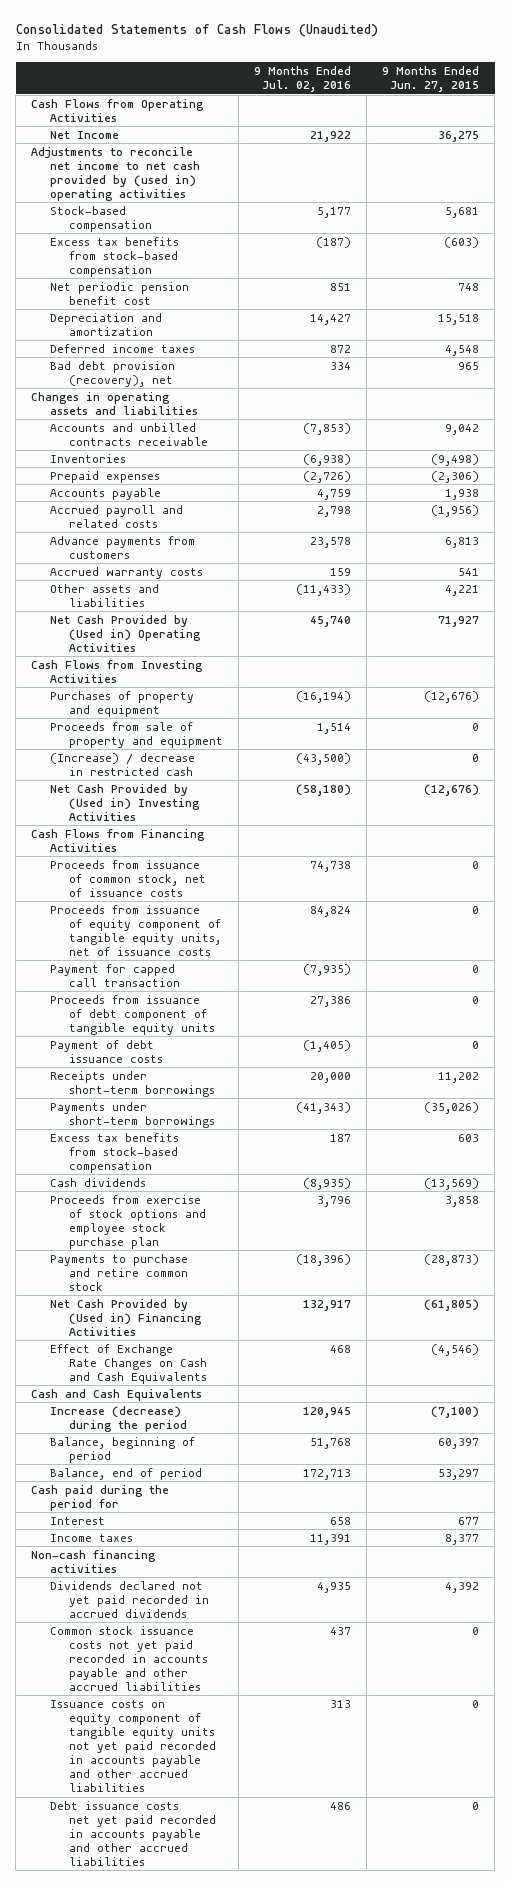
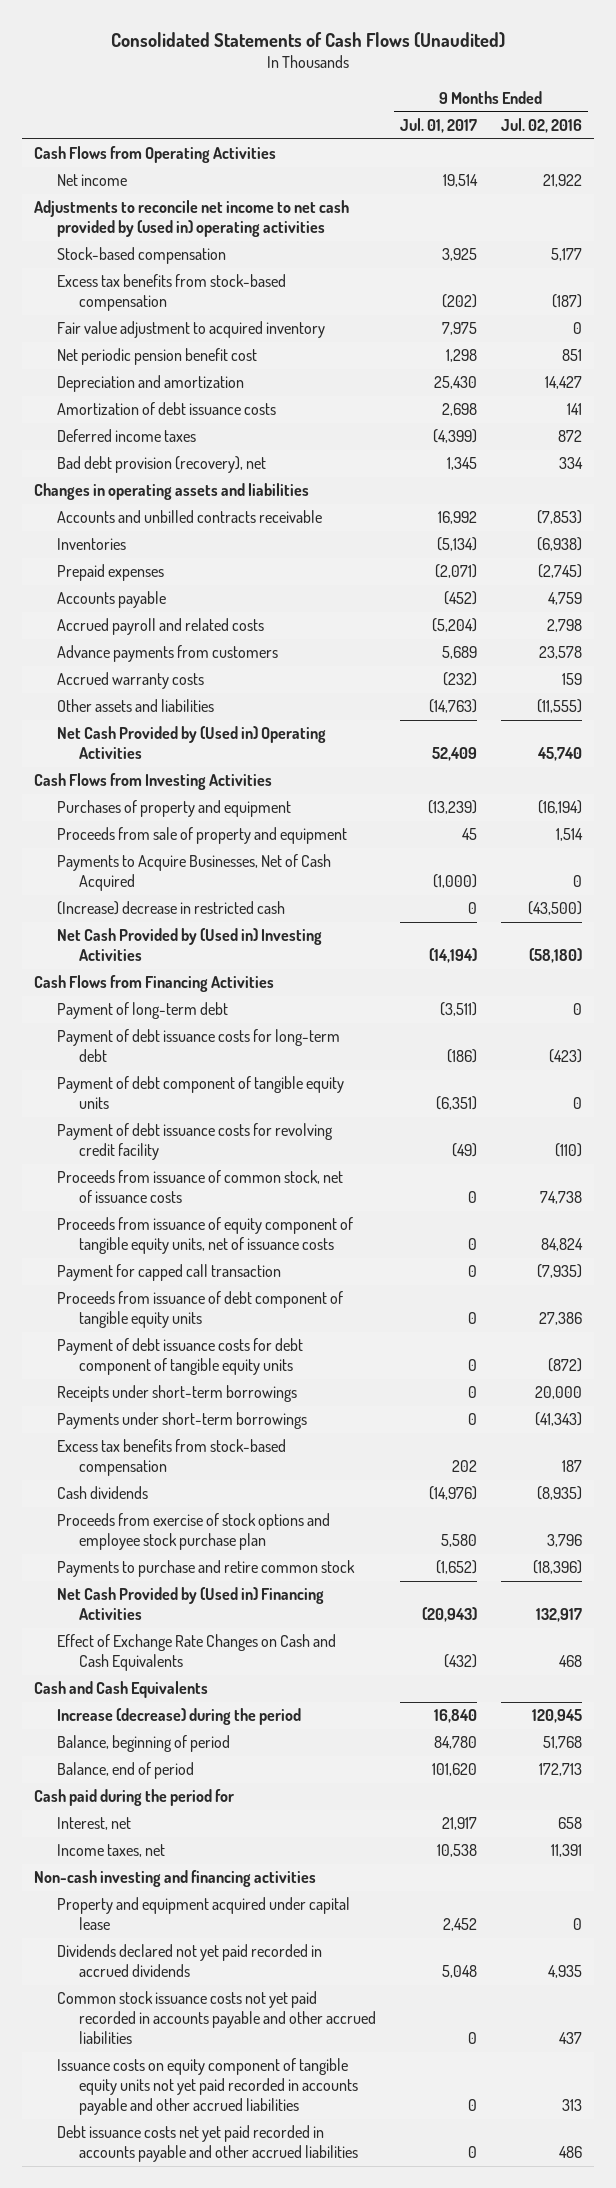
- | 9 Months Ended Jul. 02, 2016 | 9 Months Ended Jun. 27, 2015
+ | 9 Months Ended Jul. 01, 2017 | 9 Months Ended Jul. 02, 2016
- Net Income | 21,922 | 36,275
+ Net income | 19,514 | 21,922
+ Fair value adjustment to acquired inventory | 7,975 | 0
+ Amortization of debt issuance costs | 2,698 | 141
- Prepaid expenses | (2,726) | (2,306)
+ Prepaid expenses | (2,071) | (2,745)
- Other assets and liabilities | (11,433) | 4,221
+ Other assets and liabilities | (14,763) | (11,555)
- (Increase) / decrease in restricted cash | (43,500) | 0
+ Payments to Acquire Businesses, Net of Cash Acquired | (1,000) | 0
+ (Increase) decrease in restricted cash | 0 | (43,500)
+ Payment of long-term debt | (3,511) | 0
+ Payment of debt issuance costs for long-term debt | (186) | (423)
+ Payment of debt component of tangible equity units | (6,351) | 0
+ Payment of debt issuance costs for revolving credit facility | (49) | (110)
- Payment of debt issuance costs | (1,405) | 0
+ Payment of debt issuance costs for debt component of tangible equity units | 0 | (872)
- Interest | 658 | 677
- Income taxes | 11,391 | 8,377
- Non-cash financing activities
+ Interest, net | 21,917 | 658
+ Income taxes, net | 10,538 | 11,391
+ Non-cash investing and financing activities
+ Property and equipment acquired under capital lease | 2,452 | 0

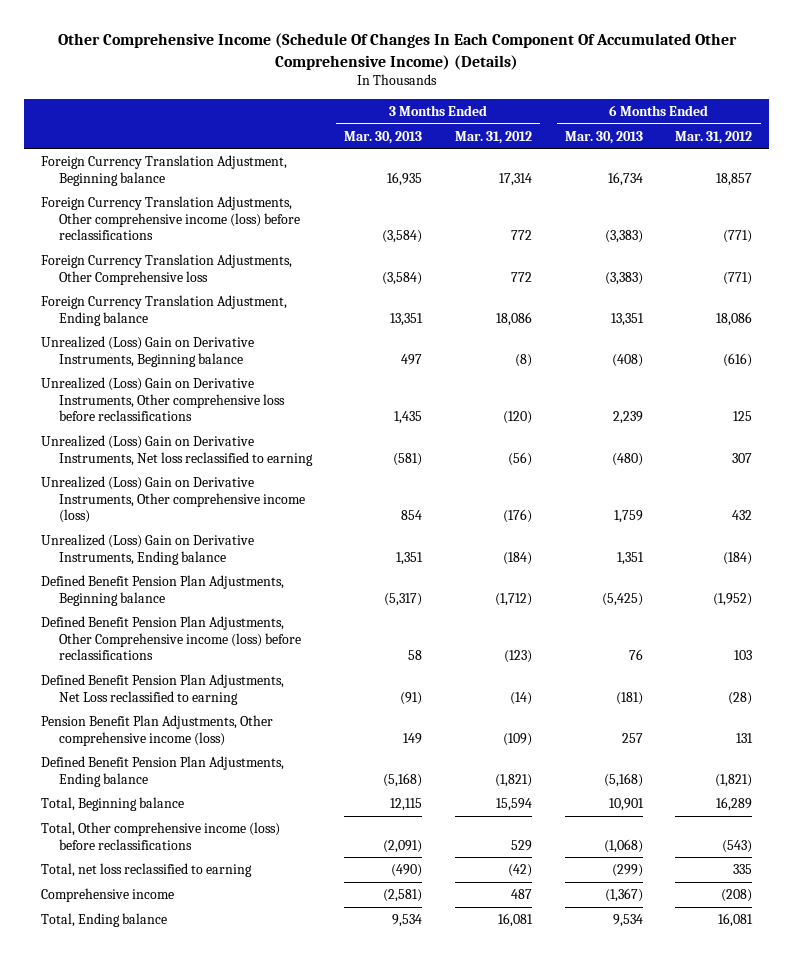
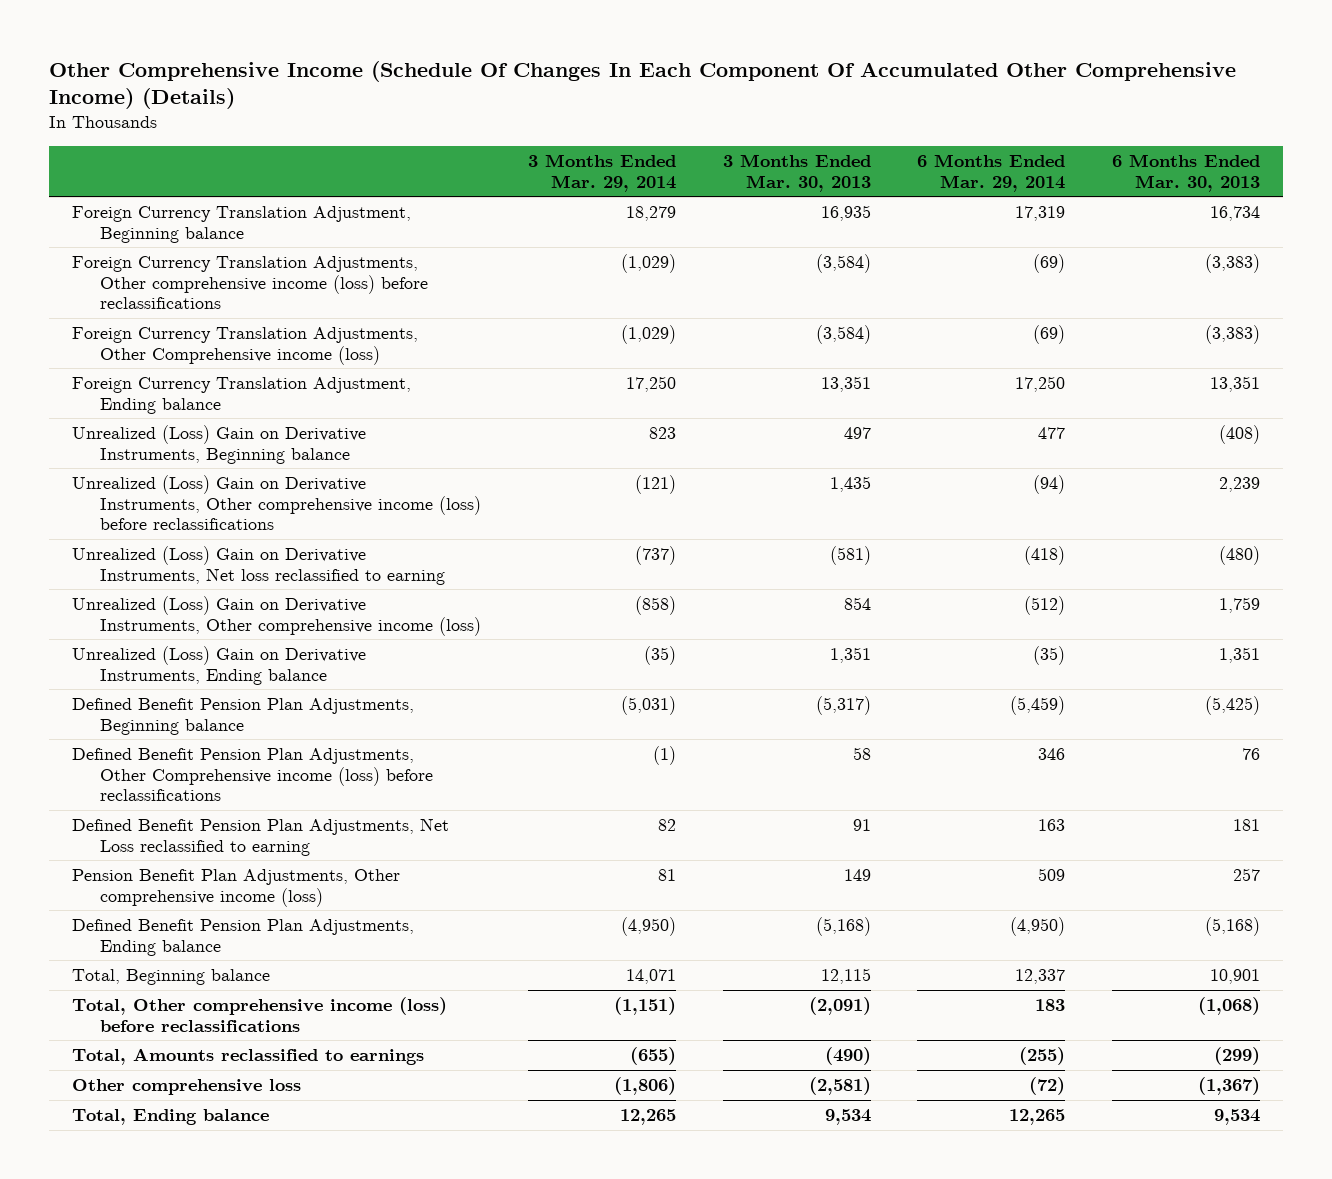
- | 3 Months Ended Mar. 30, 2013 | 3 Months Ended Mar. 31, 2012 | 6 Months Ended Mar. 30, 2013 | 6 Months Ended Mar. 31, 2012
+ | 3 Months Ended Mar. 29, 2014 | 3 Months Ended Mar. 30, 2013 | 6 Months Ended Mar. 29, 2014 | 6 Months Ended Mar. 30, 2013
- Foreign Currency Translation Adjustments, Other Comprehensive loss | (3,584) | 772 | (3,383) | (771)
+ Foreign Currency Translation Adjustments, Other Comprehensive income (loss) | (1,029) | (3,584) | (69) | (3,383)
- Unrealized (Loss) Gain on Derivative Instruments, Other comprehensive loss before reclassifications | 1,435 | (120) | 2,239 | 125
+ Unrealized (Loss) Gain on Derivative Instruments, Other comprehensive income (loss) before reclassifications | (121) | 1,435 | (94) | 2,239
- Defined Benefit Pension Plan Adjustments, Net Loss reclassified to earning | (91) | (14) | (181) | (28)
+ Defined Benefit Pension Plan Adjustments, Net Loss reclassified to earning | 82 | 91 | 163 | 181
- Total, net loss reclassified to earning | (490) | (42) | (299) | 335
- Comprehensive income | (2,581) | 487 | (1,367) | (208)
+ Total, Amounts reclassified to earnings | (655) | (490) | (255) | (299)
+ Other comprehensive loss | (1,806) | (2,581) | (72) | (1,367)

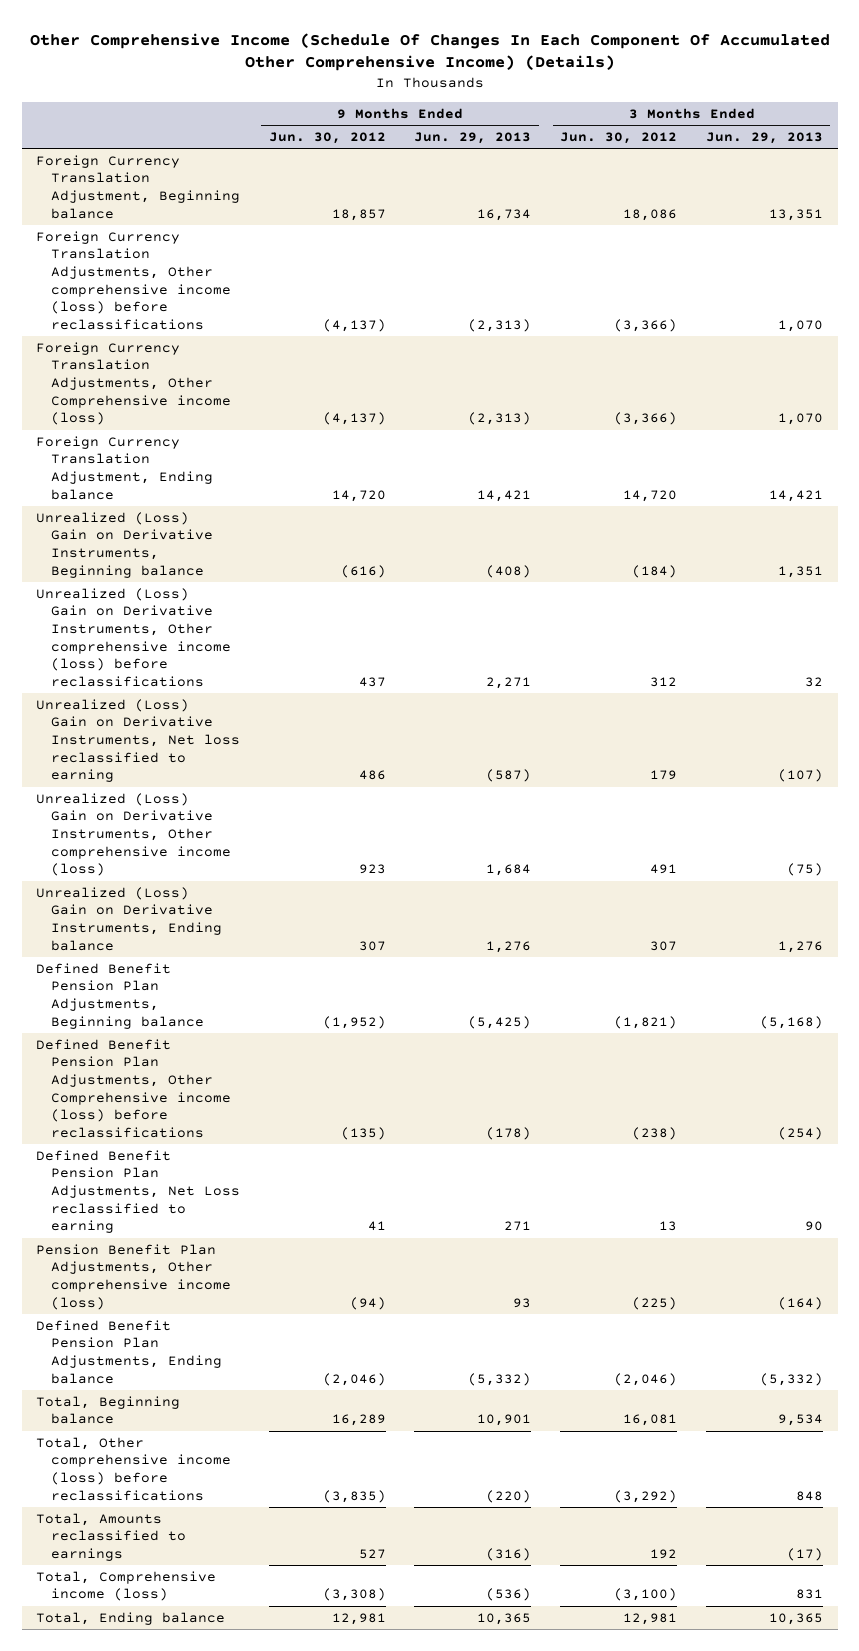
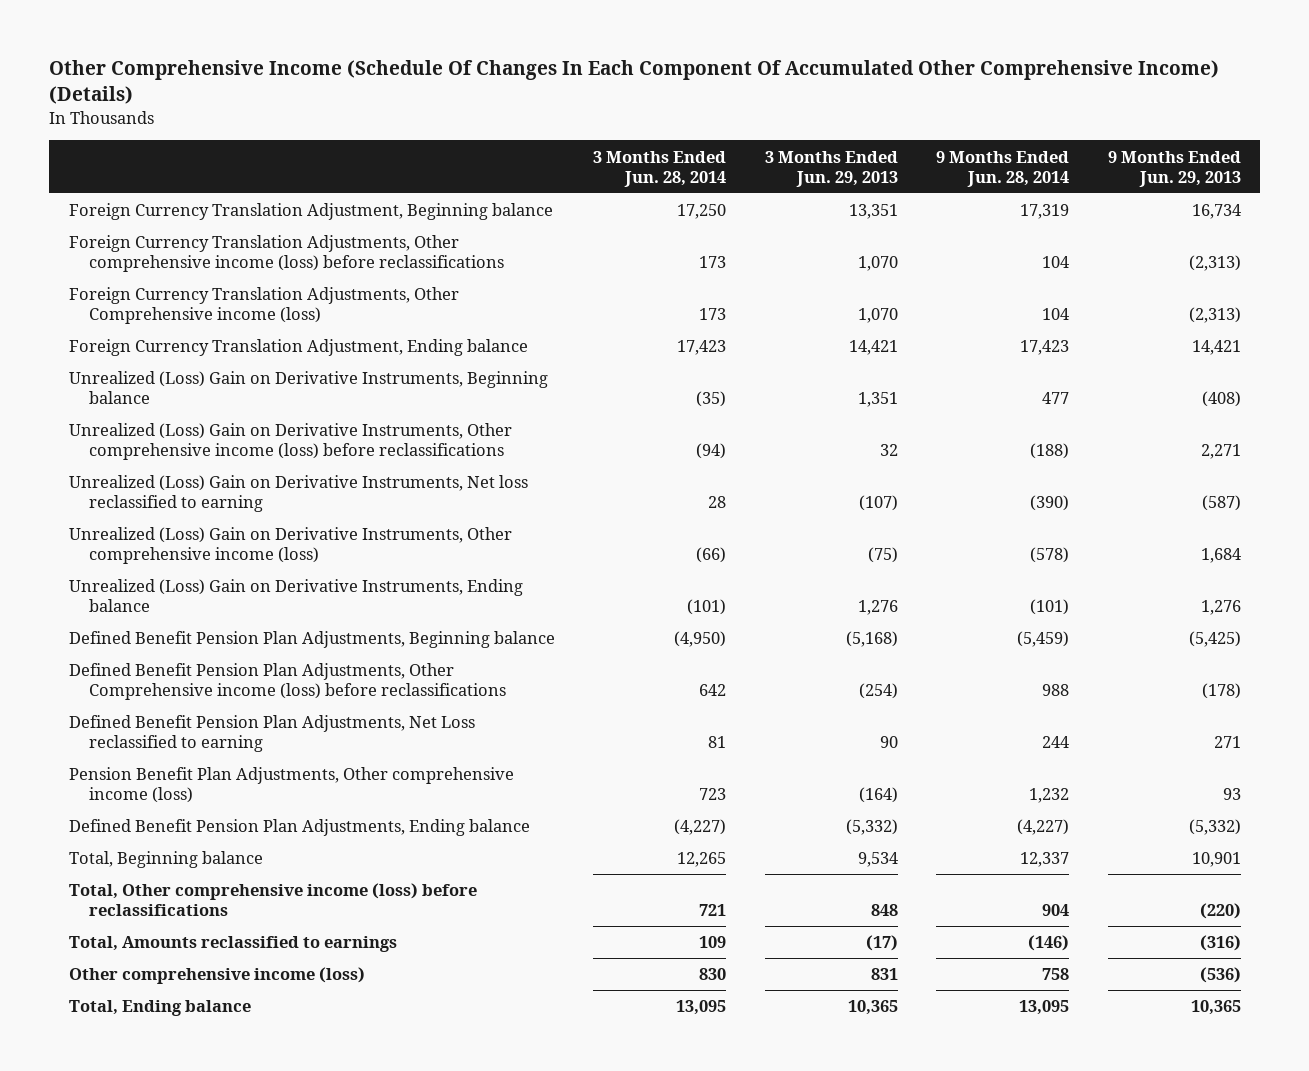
- | 9 Months Ended Jun. 30, 2012 | 9 Months Ended Jun. 29, 2013 | 3 Months Ended Jun. 30, 2012 | 3 Months Ended Jun. 29, 2013
+ | 3 Months Ended Jun. 28, 2014 | 3 Months Ended Jun. 29, 2013 | 9 Months Ended Jun. 28, 2014 | 9 Months Ended Jun. 29, 2013
- Total, Comprehensive income (loss) | (3,308) | (536) | (3,100) | 831
+ Other comprehensive income (loss) | 830 | 831 | 758 | (536)

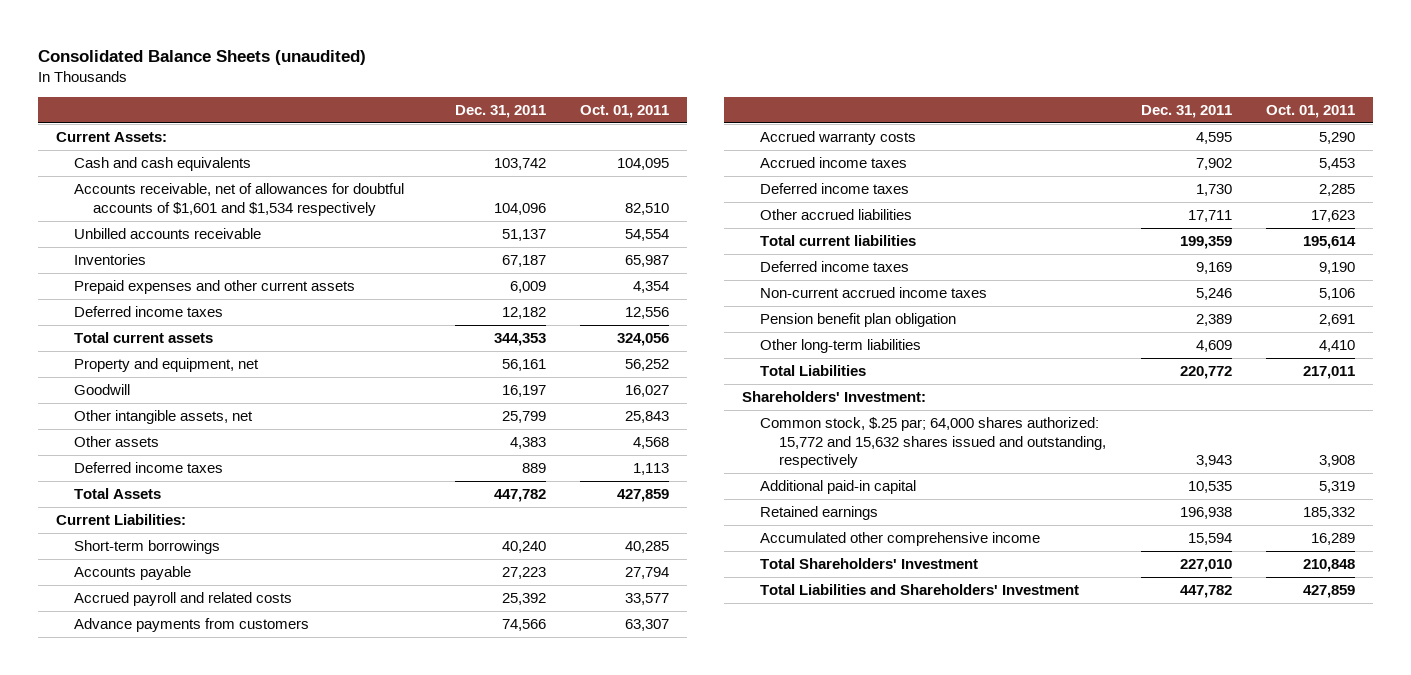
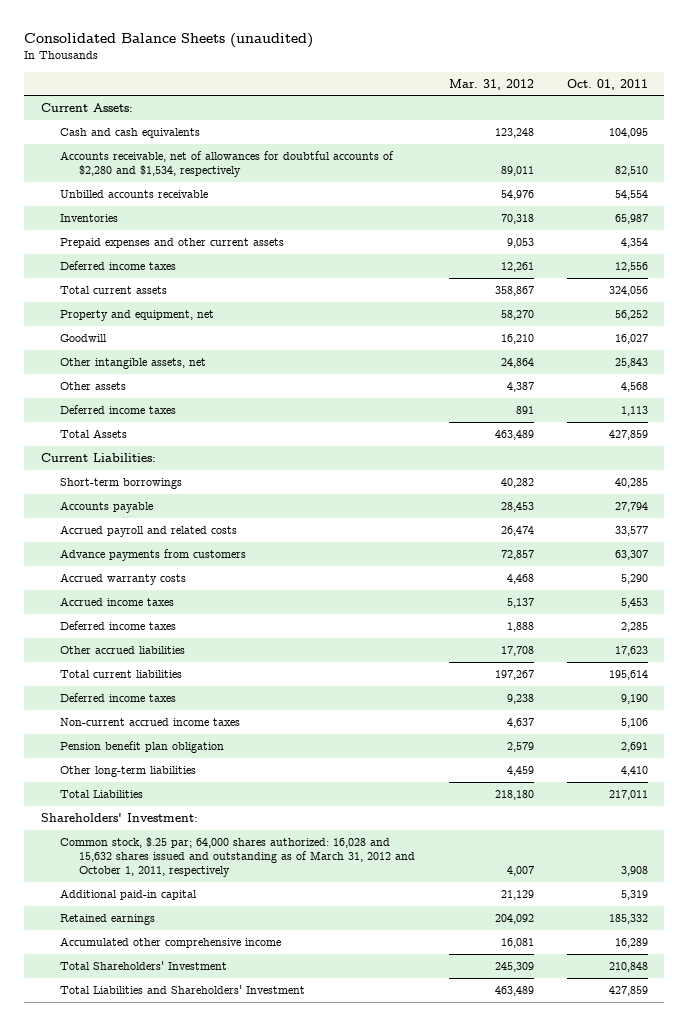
- | Dec. 31, 2011 | Oct. 01, 2011
+ | Mar. 31, 2012 | Oct. 01, 2011
- Accounts receivable, net of allowances for doubtful accounts of $1,601 and $1,534 respectively | 104,096 | 82,510
+ Accounts receivable, net of allowances for doubtful accounts of $2,280 and $1,534, respectively | 89,011 | 82,510
- Common stock, $.25 par; 64,000 shares authorized: 15,772 and 15,632 shares issued and outstanding, respectively | 3,943 | 3,908
+ Common stock, $.25 par; 64,000 shares authorized: 16,028 and 15,632 shares issued and outstanding as of March 31, 2012 and October 1, 2011, respectively | 4,007 | 3,908

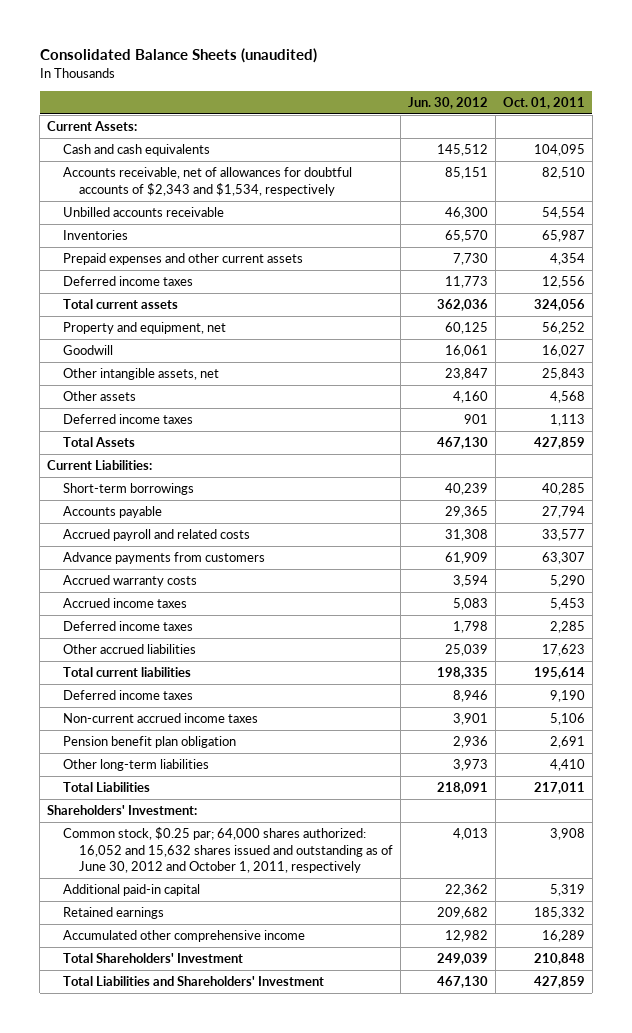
- | Mar. 31, 2012 | Oct. 01, 2011
+ | Jun. 30, 2012 | Oct. 01, 2011
- Accounts receivable, net of allowances for doubtful accounts of $2,280 and $1,534, respectively | 89,011 | 82,510
+ Accounts receivable, net of allowances for doubtful accounts of $2,343 and $1,534, respectively | 85,151 | 82,510
- Common stock, $.25 par; 64,000 shares authorized: 16,028 and 15,632 shares issued and outstanding as of March 31, 2012 and October 1, 2011, respectively | 4,007 | 3,908
+ Common stock, $0.25 par; 64,000 shares authorized: 16,052 and 15,632 shares issued and outstanding as of June 30, 2012 and October 1, 2011, respectively | 4,013 | 3,908

